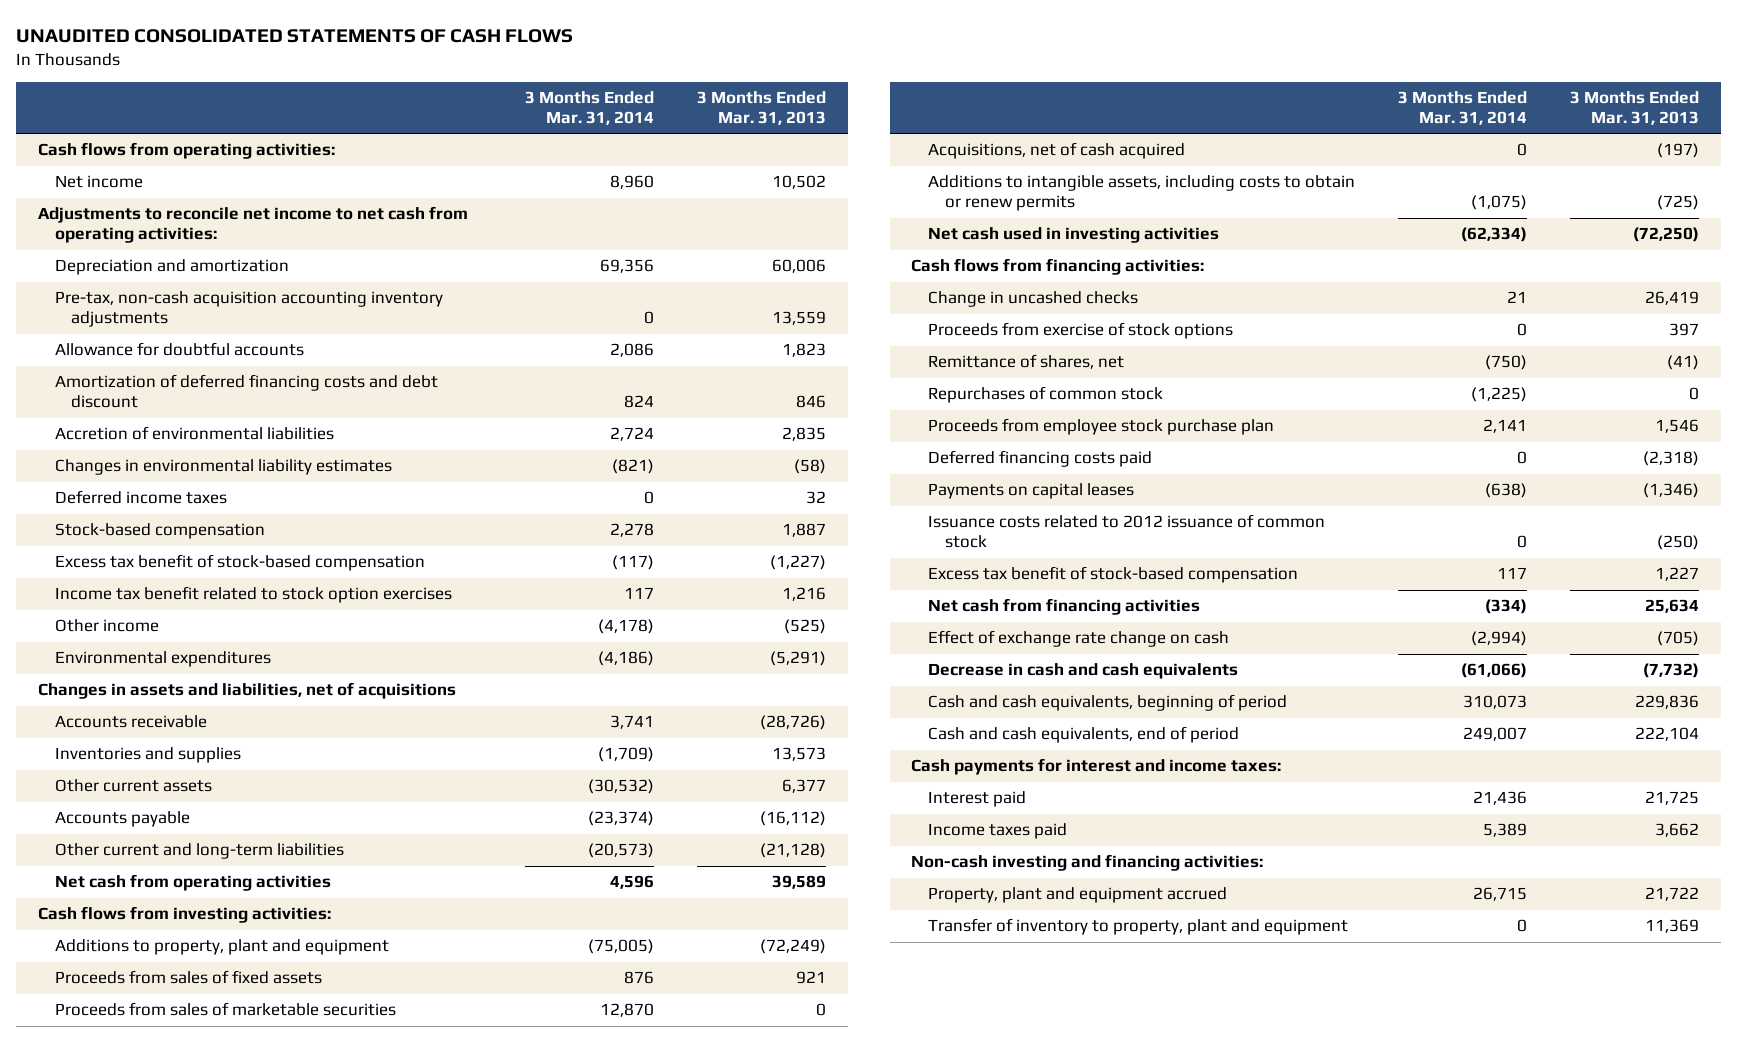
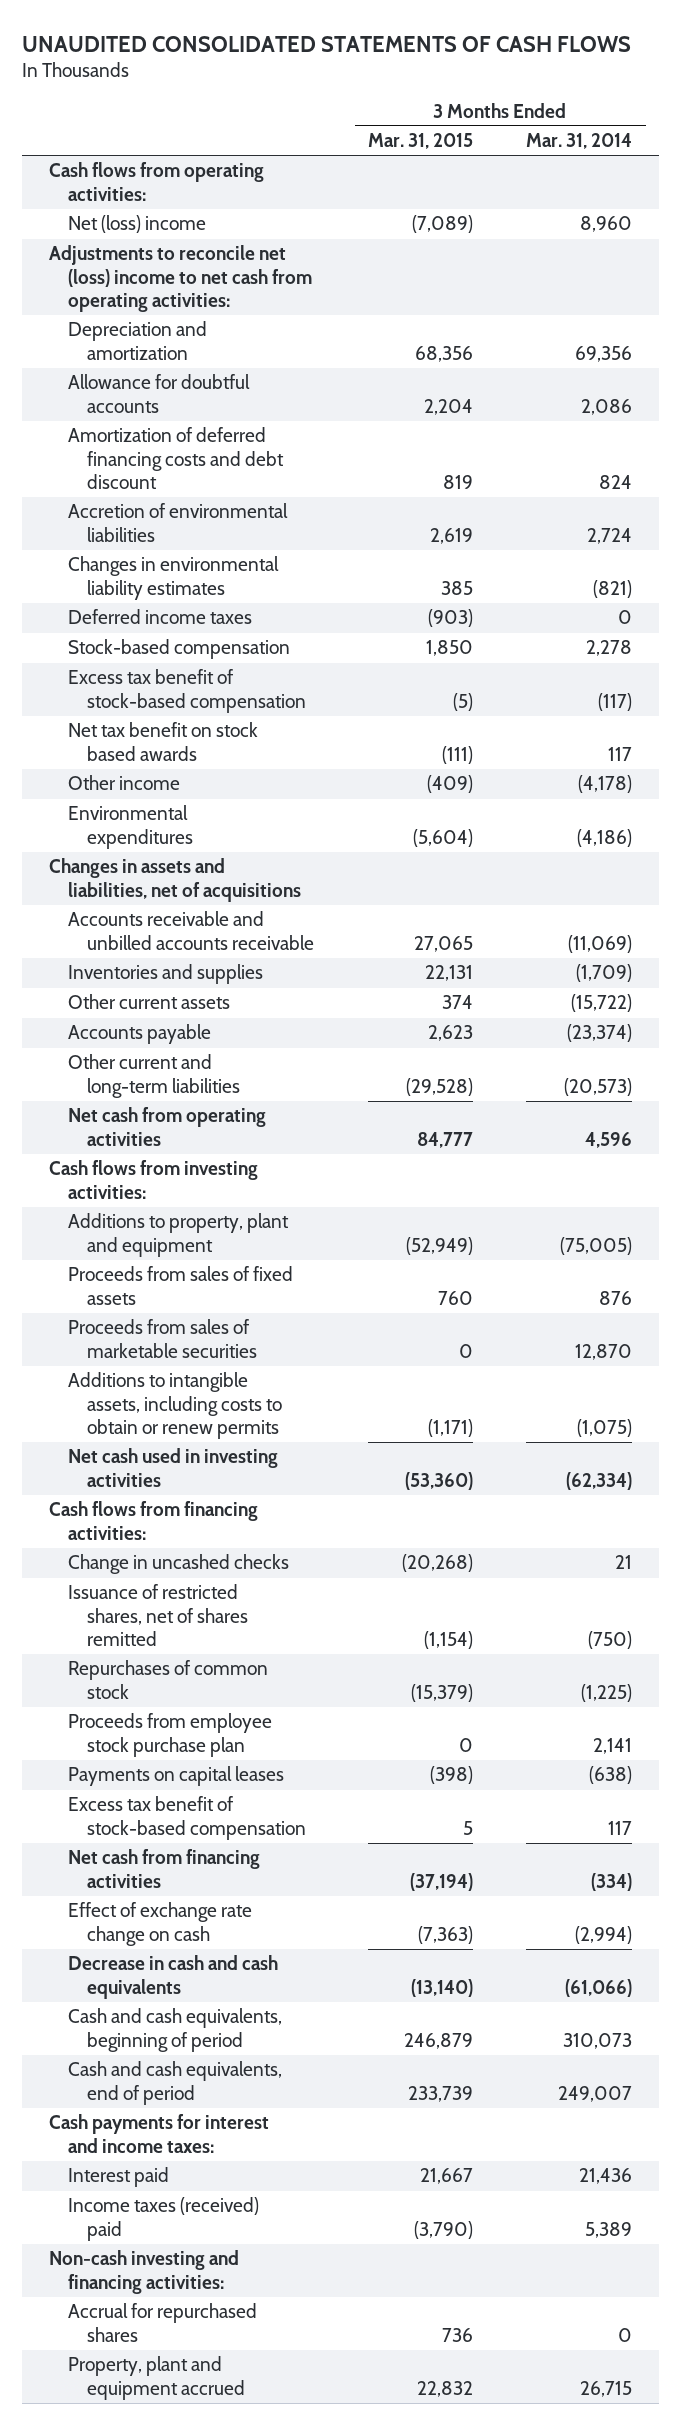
- | 3 Months Ended Mar. 31, 2014 | 3 Months Ended Mar. 31, 2013
+ | 3 Months Ended Mar. 31, 2015 | 3 Months Ended Mar. 31, 2014
- Net income | 8,960 | 10,502
- Adjustments to reconcile net income to net cash from operating activities:
+ Net (loss) income | (7,089) | 8,960
+ Adjustments to reconcile net (loss) income to net cash from operating activities:
- Pre-tax, non-cash acquisition accounting inventory adjustments | 0 | 13,559
- Income tax benefit related to stock option exercises | 117 | 1,216
+ Net tax benefit on stock based awards | (111) | 117
- Accounts receivable | 3,741 | (28,726)
+ Accounts receivable and unbilled accounts receivable | 27,065 | (11,069)
- Other current assets | (30,532) | 6,377
+ Other current assets | 374 | (15,722)
- Acquisitions, net of cash acquired | 0 | (197)
- Proceeds from exercise of stock options | 0 | 397
- Remittance of shares, net | (750) | (41)
+ Issuance of restricted shares, net of shares remitted | (1,154) | (750)
- Deferred financing costs paid | 0 | (2,318)
- Issuance costs related to 2012 issuance of common stock | 0 | (250)
- Income taxes paid | 5,389 | 3,662
+ Income taxes (received) paid | (3,790) | 5,389
+ Accrual for repurchased shares | 736 | 0
- Transfer of inventory to property, plant and equipment | 0 | 11,369

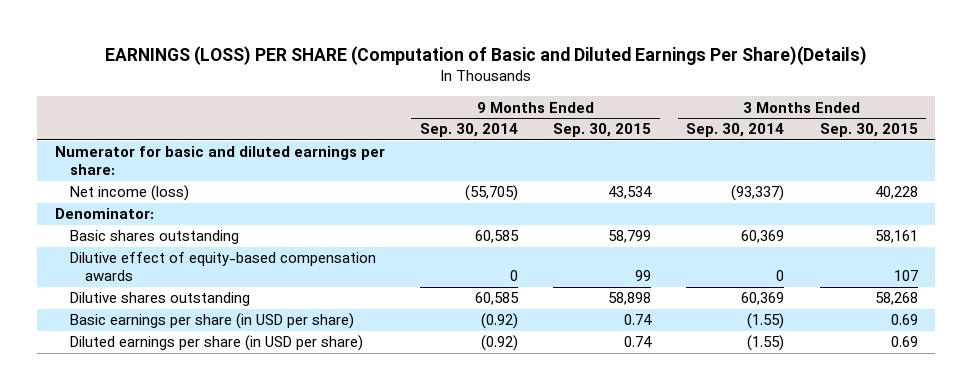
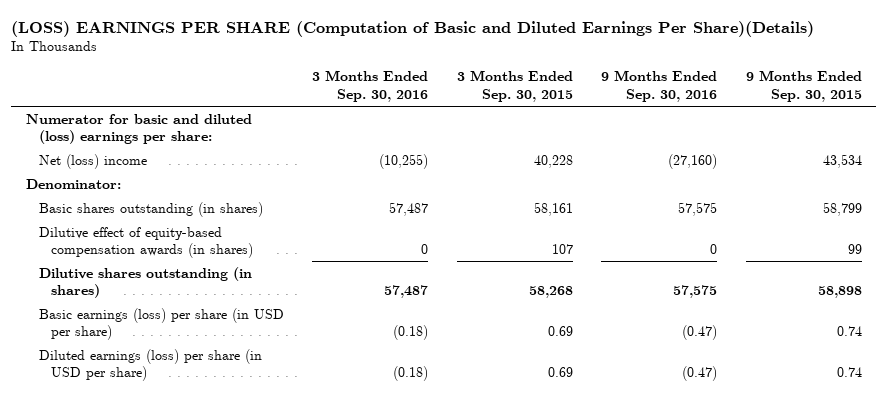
- EARNINGS (LOSS) PER SHARE (Computation of Basic and Diluted Earnings Per Share)(Details)
+ (LOSS) EARNINGS PER SHARE (Computation of Basic and Diluted Earnings Per Share)(Details)
- | 9 Months Ended Sep. 30, 2014 | 9 Months Ended Sep. 30, 2015 | 3 Months Ended Sep. 30, 2014 | 3 Months Ended Sep. 30, 2015
+ | 3 Months Ended Sep. 30, 2016 | 3 Months Ended Sep. 30, 2015 | 9 Months Ended Sep. 30, 2016 | 9 Months Ended Sep. 30, 2015
- Numerator for basic and diluted earnings per share:
- Net income (loss) | (55,705) | 43,534 | (93,337) | 40,228
+ Numerator for basic and diluted (loss) earnings per share:
+ Net (loss) income | (10,255) | 40,228 | (27,160) | 43,534
- Basic shares outstanding | 60,585 | 58,799 | 60,369 | 58,161
- Dilutive effect of equity-based compensation awards | 0 | 99 | 0 | 107
- Dilutive shares outstanding | 60,585 | 58,898 | 60,369 | 58,268
- Basic earnings per share (in USD per share) | (0.92) | 0.74 | (1.55) | 0.69
- Diluted earnings per share (in USD per share) | (0.92) | 0.74 | (1.55) | 0.69
+ Basic shares outstanding (in shares) | 57,487 | 58,161 | 57,575 | 58,799
+ Dilutive effect of equity-based compensation awards (in shares) | 0 | 107 | 0 | 99
+ Dilutive shares outstanding (in shares) | 57,487 | 58,268 | 57,575 | 58,898
+ Basic earnings (loss) per share (in USD per share) | (0.18) | 0.69 | (0.47) | 0.74
+ Diluted earnings (loss) per share (in USD per share) | (0.18) | 0.69 | (0.47) | 0.74

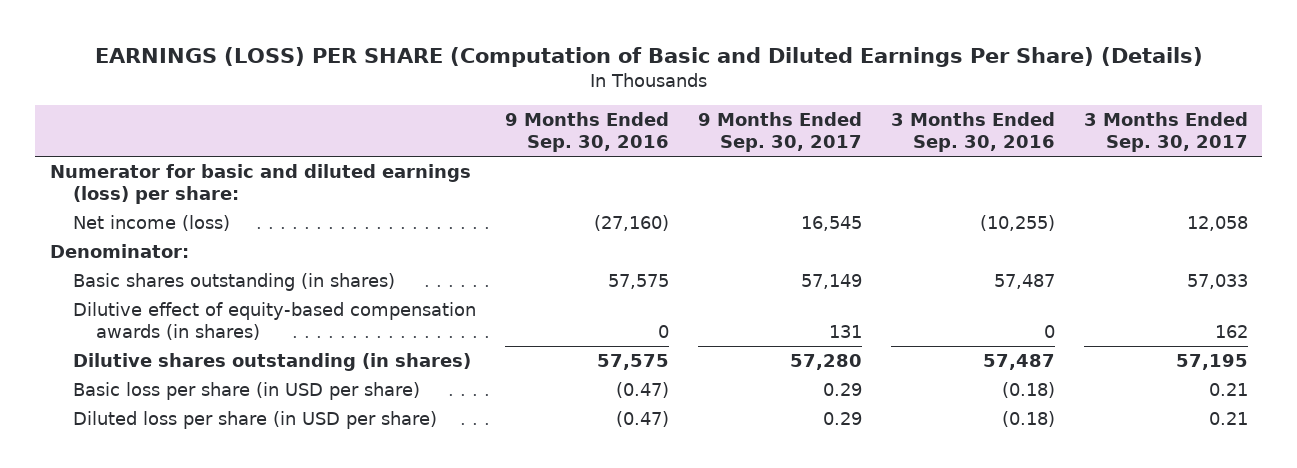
- (LOSS) EARNINGS PER SHARE (Computation of Basic and Diluted Earnings Per Share)(Details)
+ EARNINGS (LOSS) PER SHARE (Computation of Basic and Diluted Earnings Per Share) (Details)
- | 3 Months Ended Sep. 30, 2016 | 3 Months Ended Sep. 30, 2015 | 9 Months Ended Sep. 30, 2016 | 9 Months Ended Sep. 30, 2015
+ | 9 Months Ended Sep. 30, 2016 | 9 Months Ended Sep. 30, 2017 | 3 Months Ended Sep. 30, 2016 | 3 Months Ended Sep. 30, 2017
- Numerator for basic and diluted (loss) earnings per share:
- Net (loss) income | (10,255) | 40,228 | (27,160) | 43,534
+ Numerator for basic and diluted earnings (loss) per share:
+ Net income (loss) | (27,160) | 16,545 | (10,255) | 12,058
- Basic earnings (loss) per share (in USD per share) | (0.18) | 0.69 | (0.47) | 0.74
- Diluted earnings (loss) per share (in USD per share) | (0.18) | 0.69 | (0.47) | 0.74
+ Basic loss per share (in USD per share) | (0.47) | 0.29 | (0.18) | 0.21
+ Diluted loss per share (in USD per share) | (0.47) | 0.29 | (0.18) | 0.21

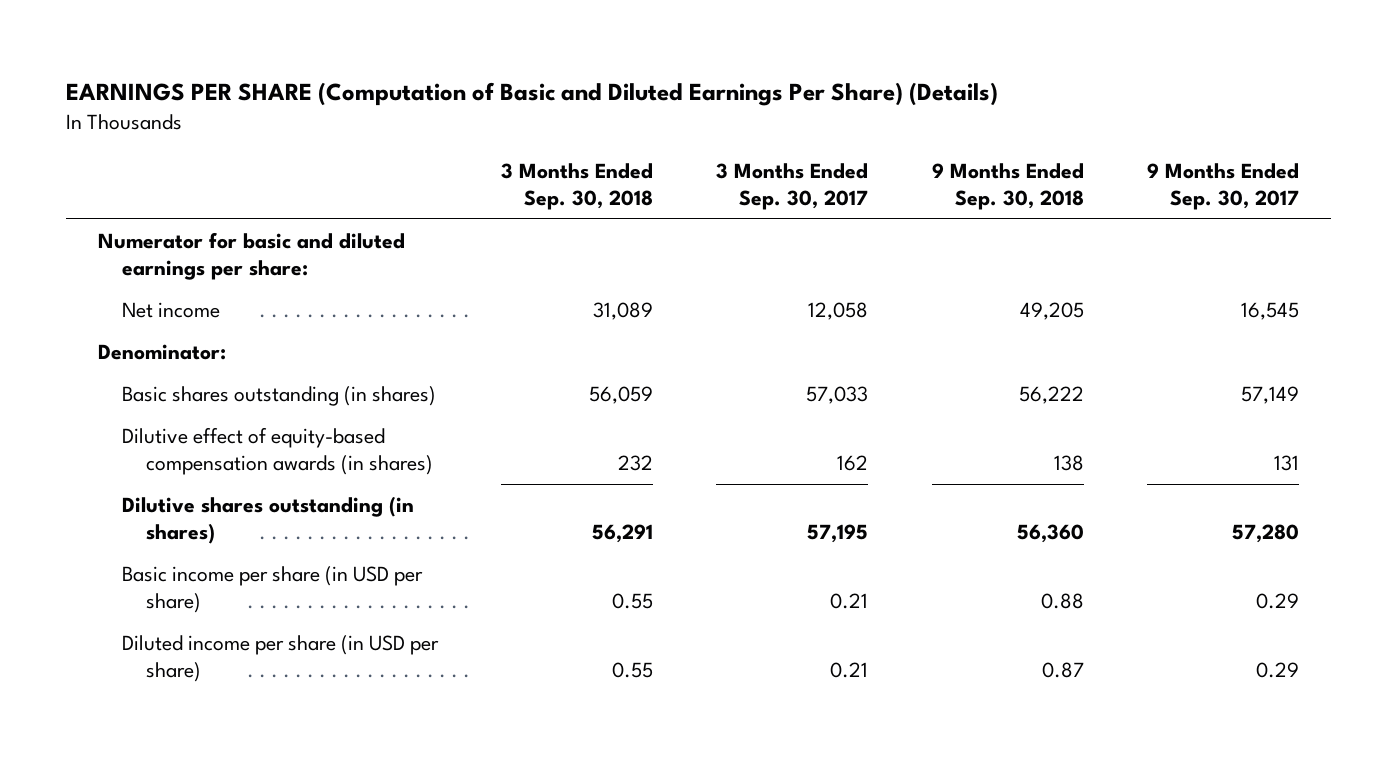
- EARNINGS (LOSS) PER SHARE (Computation of Basic and Diluted Earnings Per Share) (Details)
+ EARNINGS PER SHARE (Computation of Basic and Diluted Earnings Per Share) (Details)
- | 9 Months Ended Sep. 30, 2016 | 9 Months Ended Sep. 30, 2017 | 3 Months Ended Sep. 30, 2016 | 3 Months Ended Sep. 30, 2017
+ | 3 Months Ended Sep. 30, 2018 | 3 Months Ended Sep. 30, 2017 | 9 Months Ended Sep. 30, 2018 | 9 Months Ended Sep. 30, 2017
- Numerator for basic and diluted earnings (loss) per share:
- Net income (loss) | (27,160) | 16,545 | (10,255) | 12,058
+ Numerator for basic and diluted earnings per share:
+ Net income | 31,089 | 12,058 | 49,205 | 16,545
- Basic loss per share (in USD per share) | (0.47) | 0.29 | (0.18) | 0.21
- Diluted loss per share (in USD per share) | (0.47) | 0.29 | (0.18) | 0.21
+ Basic income per share (in USD per share) | 0.55 | 0.21 | 0.88 | 0.29
+ Diluted income per share (in USD per share) | 0.55 | 0.21 | 0.87 | 0.29

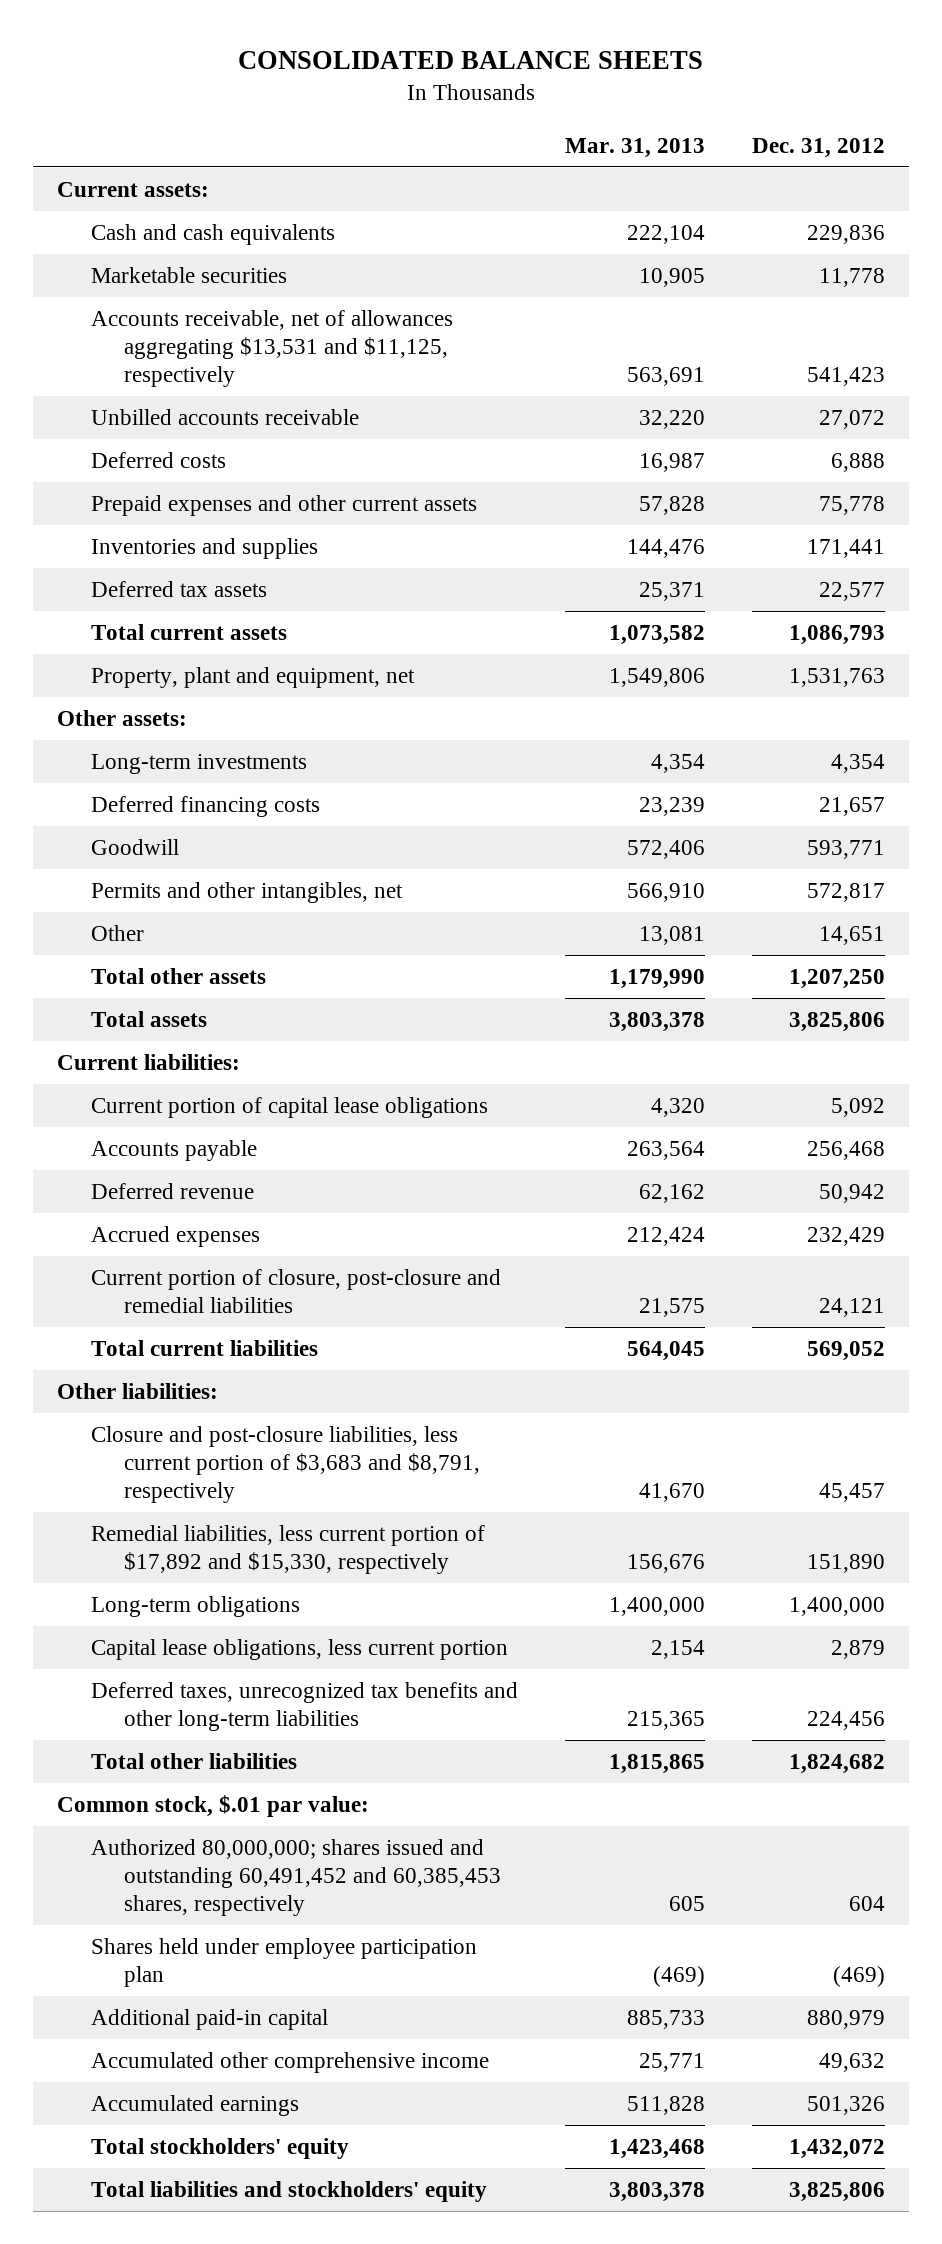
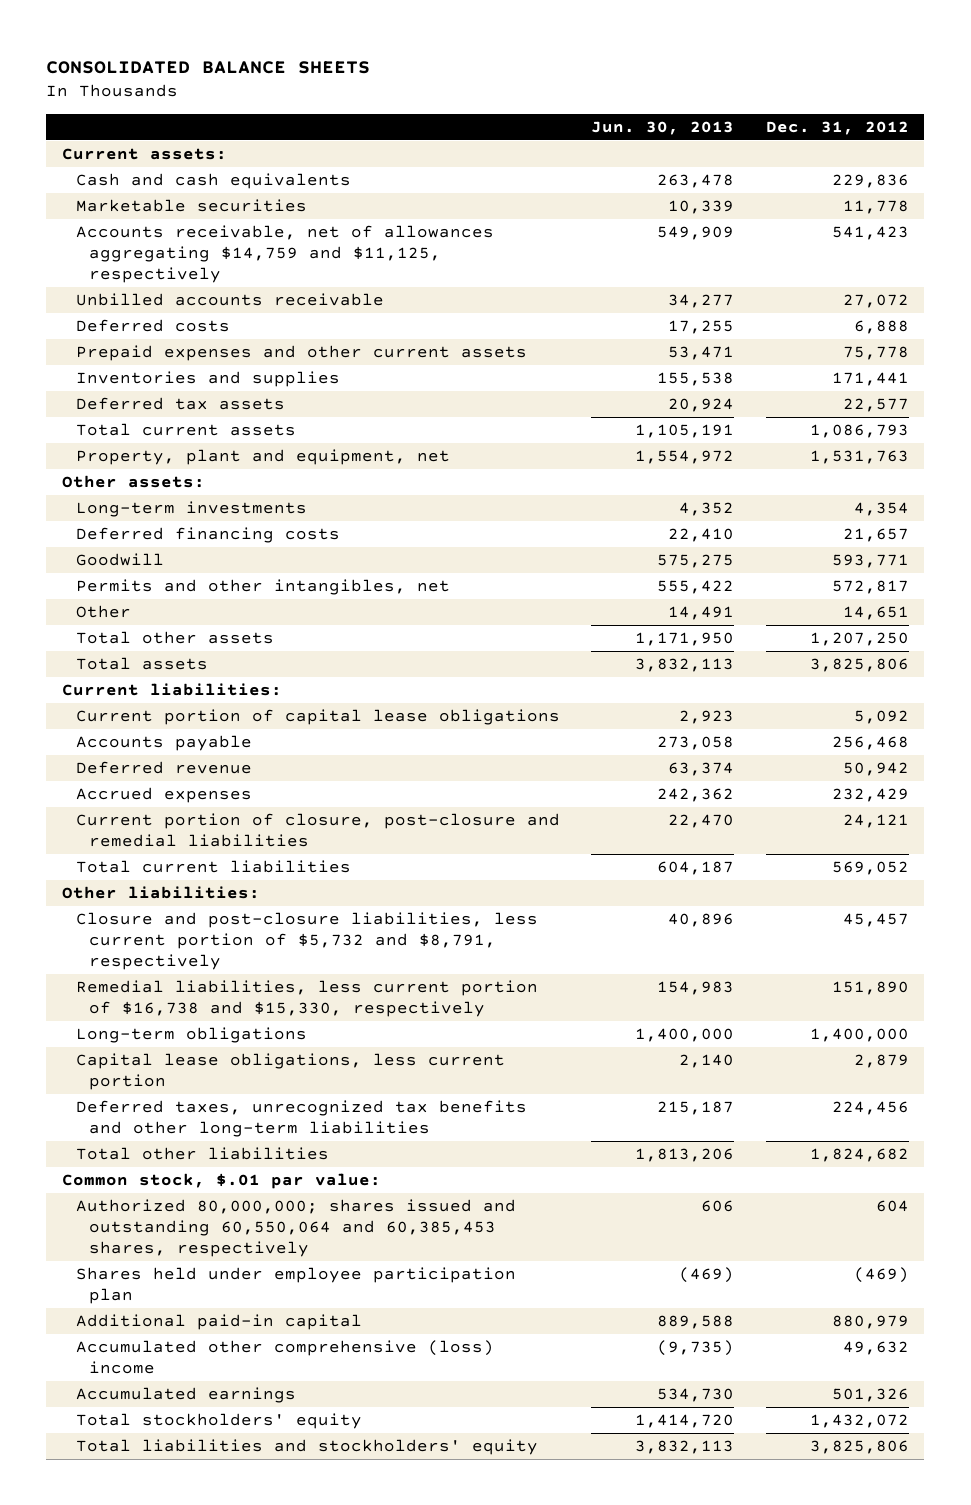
- | Mar. 31, 2013 | Dec. 31, 2012
+ | Jun. 30, 2013 | Dec. 31, 2012
- Accounts receivable, net of allowances aggregating $13,531 and $11,125, respectively | 563,691 | 541,423
+ Accounts receivable, net of allowances aggregating $14,759 and $11,125, respectively | 549,909 | 541,423
- Closure and post-closure liabilities, less current portion of $3,683 and $8,791, respectively | 41,670 | 45,457
- Remedial liabilities, less current portion of $17,892 and $15,330, respectively | 156,676 | 151,890
+ Closure and post-closure liabilities, less current portion of $5,732 and $8,791, respectively | 40,896 | 45,457
+ Remedial liabilities, less current portion of $16,738 and $15,330, respectively | 154,983 | 151,890
- Authorized 80,000,000; shares issued and outstanding 60,491,452 and 60,385,453 shares, respectively | 605 | 604
+ Authorized 80,000,000; shares issued and outstanding 60,550,064 and 60,385,453 shares, respectively | 606 | 604
- Accumulated other comprehensive income | 25,771 | 49,632
+ Accumulated other comprehensive (loss) income | (9,735) | 49,632

